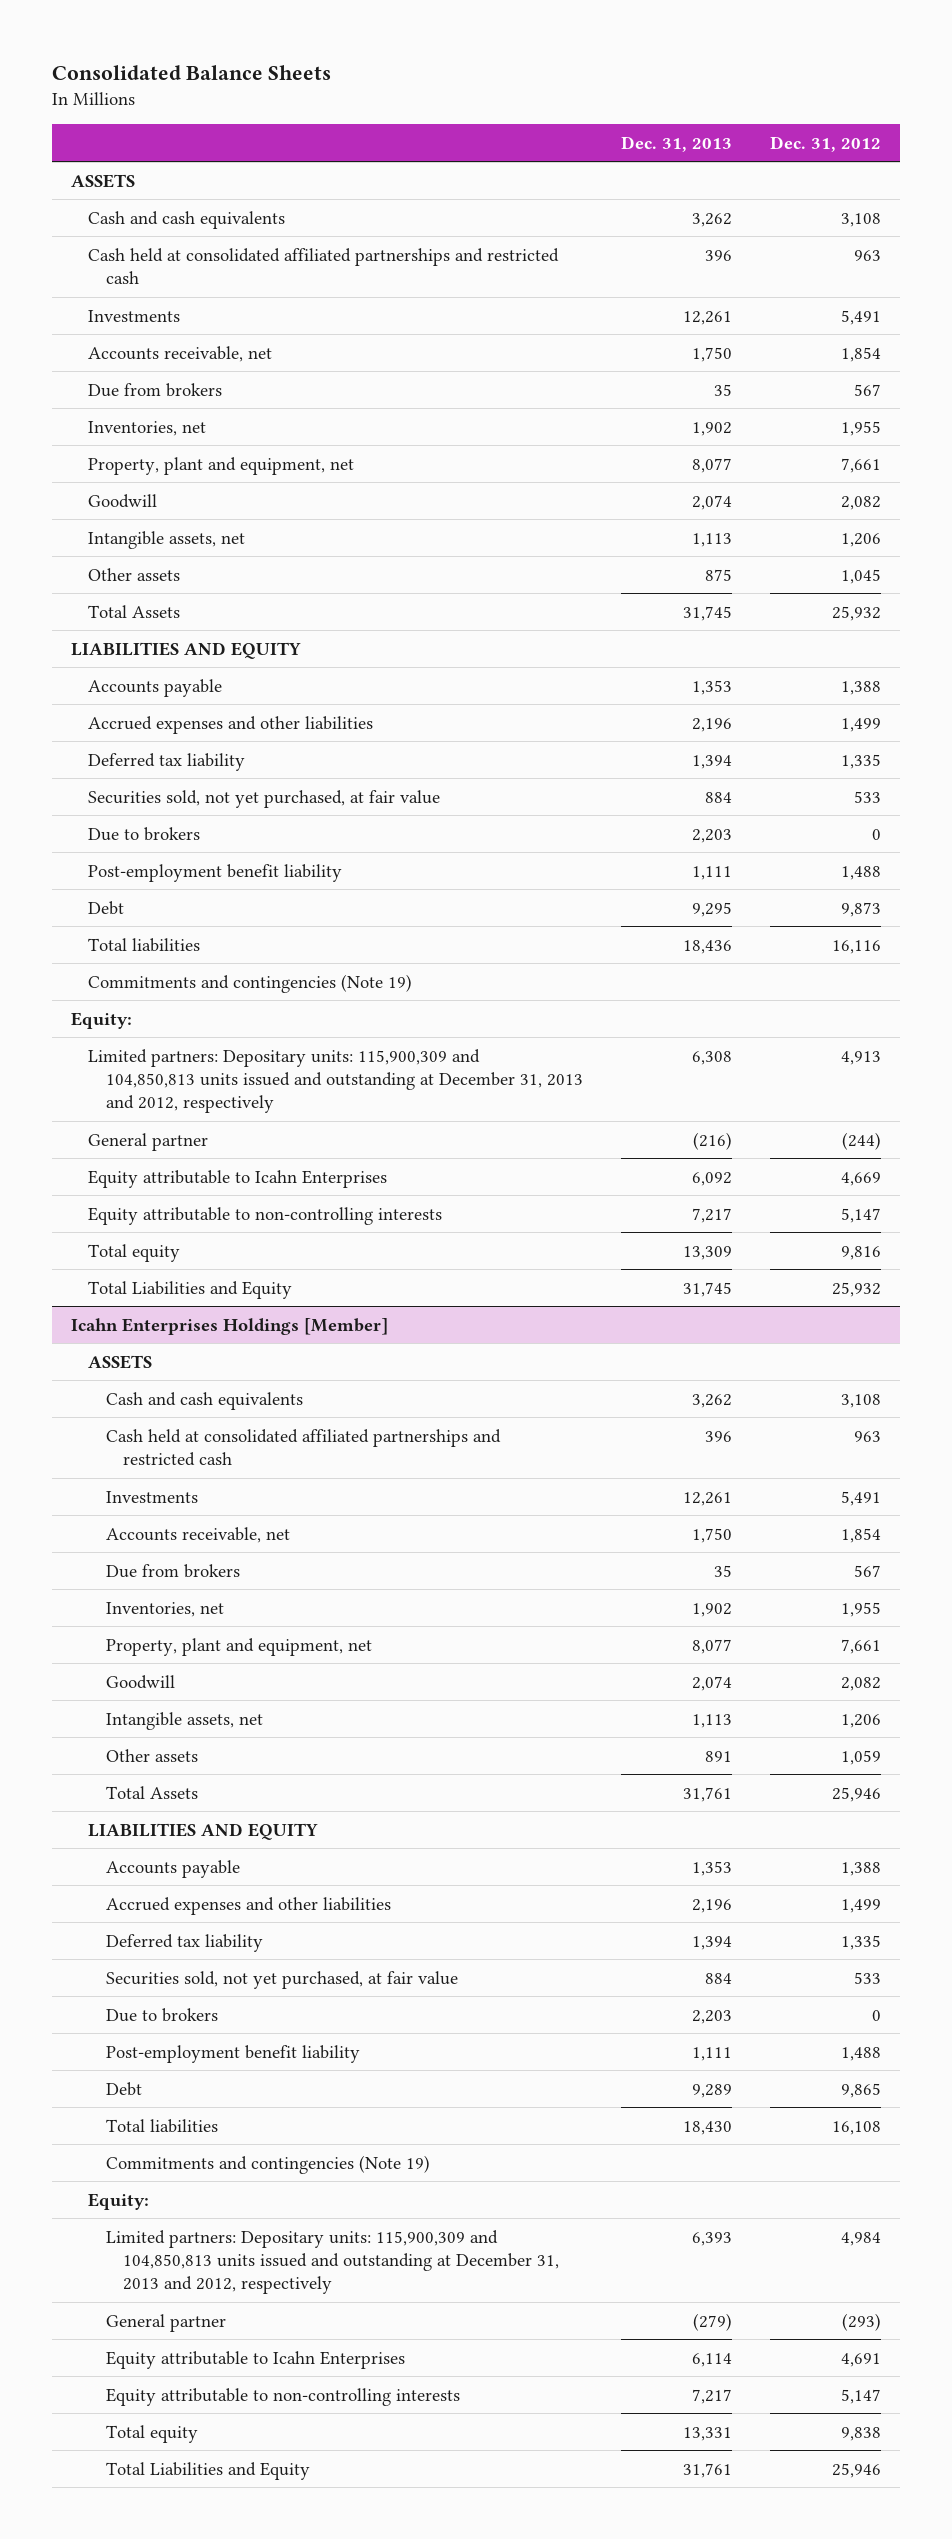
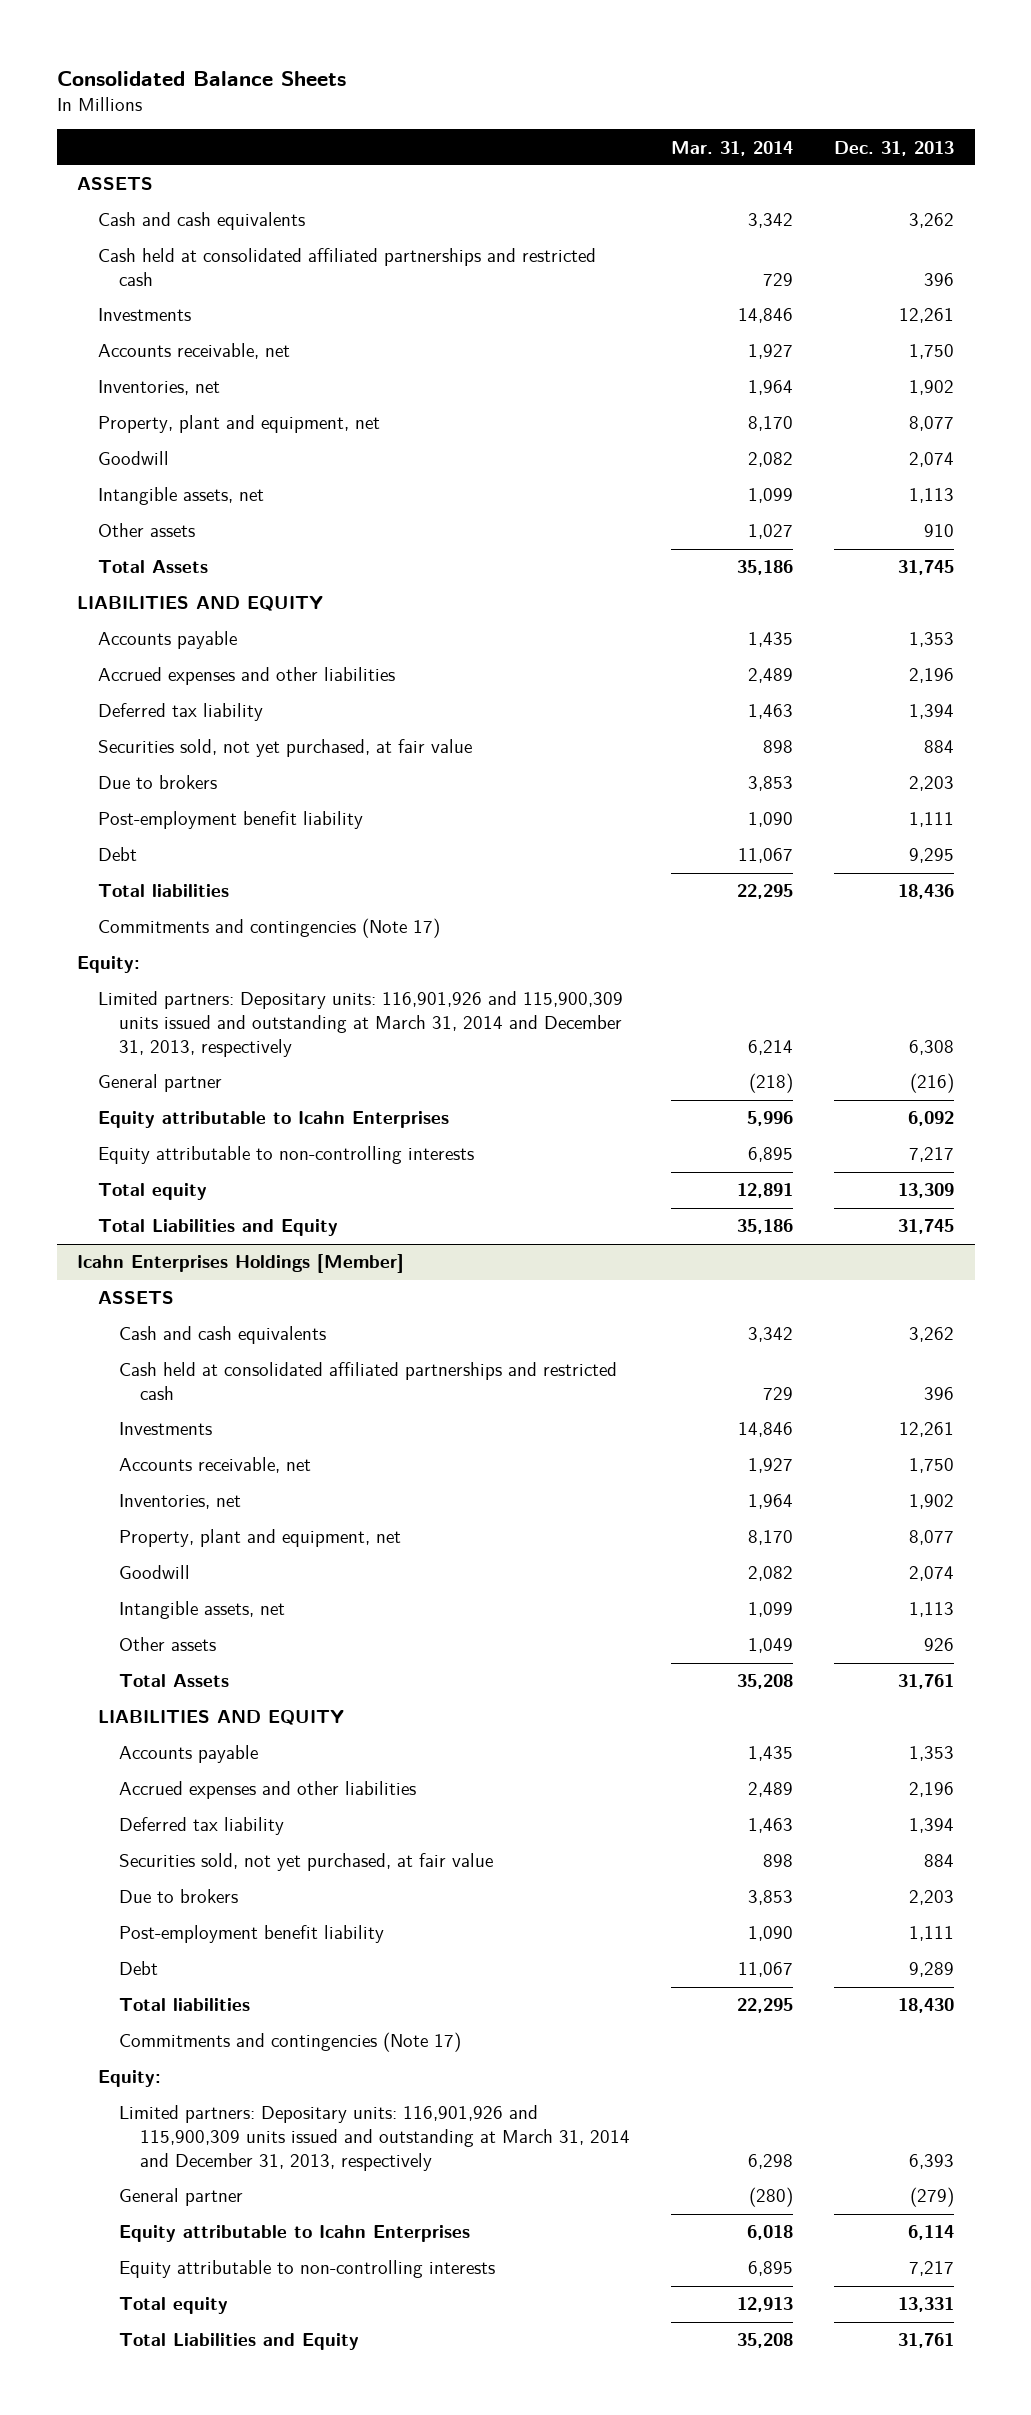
- | Dec. 31, 2013 | Dec. 31, 2012
+ | Mar. 31, 2014 | Dec. 31, 2013
- Due from brokers | 35 | 567
- Other assets | 875 | 1,045
+ Other assets | 1,027 | 910
- Commitments and contingencies (Note 19)
+ Commitments and contingencies (Note 17)
- Limited partners: Depositary units: 115,900,309 and 104,850,813 units issued and outstanding at December 31, 2013 and 2012, respectively | 6,308 | 4,913
+ Limited partners: Depositary units: 116,901,926 and 115,900,309 units issued and outstanding at March 31, 2014 and December 31, 2013, respectively | 6,214 | 6,308
@ Icahn Enterprises Holdings [Member]
- Due from brokers | 35 | 567
- Other assets | 891 | 1,059
+ Other assets | 1,049 | 926
- Commitments and contingencies (Note 19)
+ Commitments and contingencies (Note 17)
- Limited partners: Depositary units: 115,900,309 and 104,850,813 units issued and outstanding at December 31, 2013 and 2012, respectively | 6,393 | 4,984
+ Limited partners: Depositary units: 116,901,926 and 115,900,309 units issued and outstanding at March 31, 2014 and December 31, 2013, respectively | 6,298 | 6,393

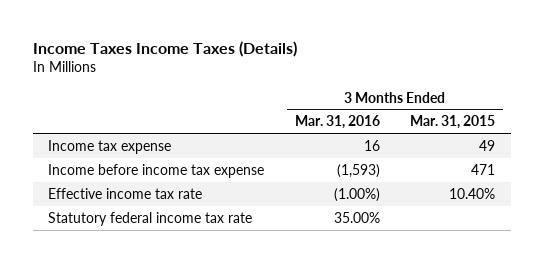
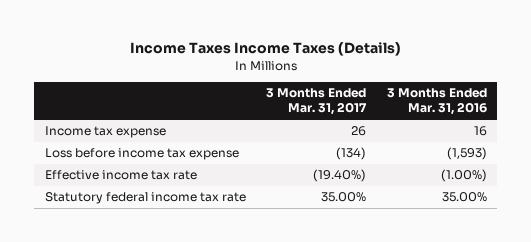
- | 3 Months Ended Mar. 31, 2016 | 3 Months Ended Mar. 31, 2015
+ | 3 Months Ended Mar. 31, 2017 | 3 Months Ended Mar. 31, 2016
- Income before income tax expense | (1,593) | 471
+ Loss before income tax expense | (134) | (1,593)

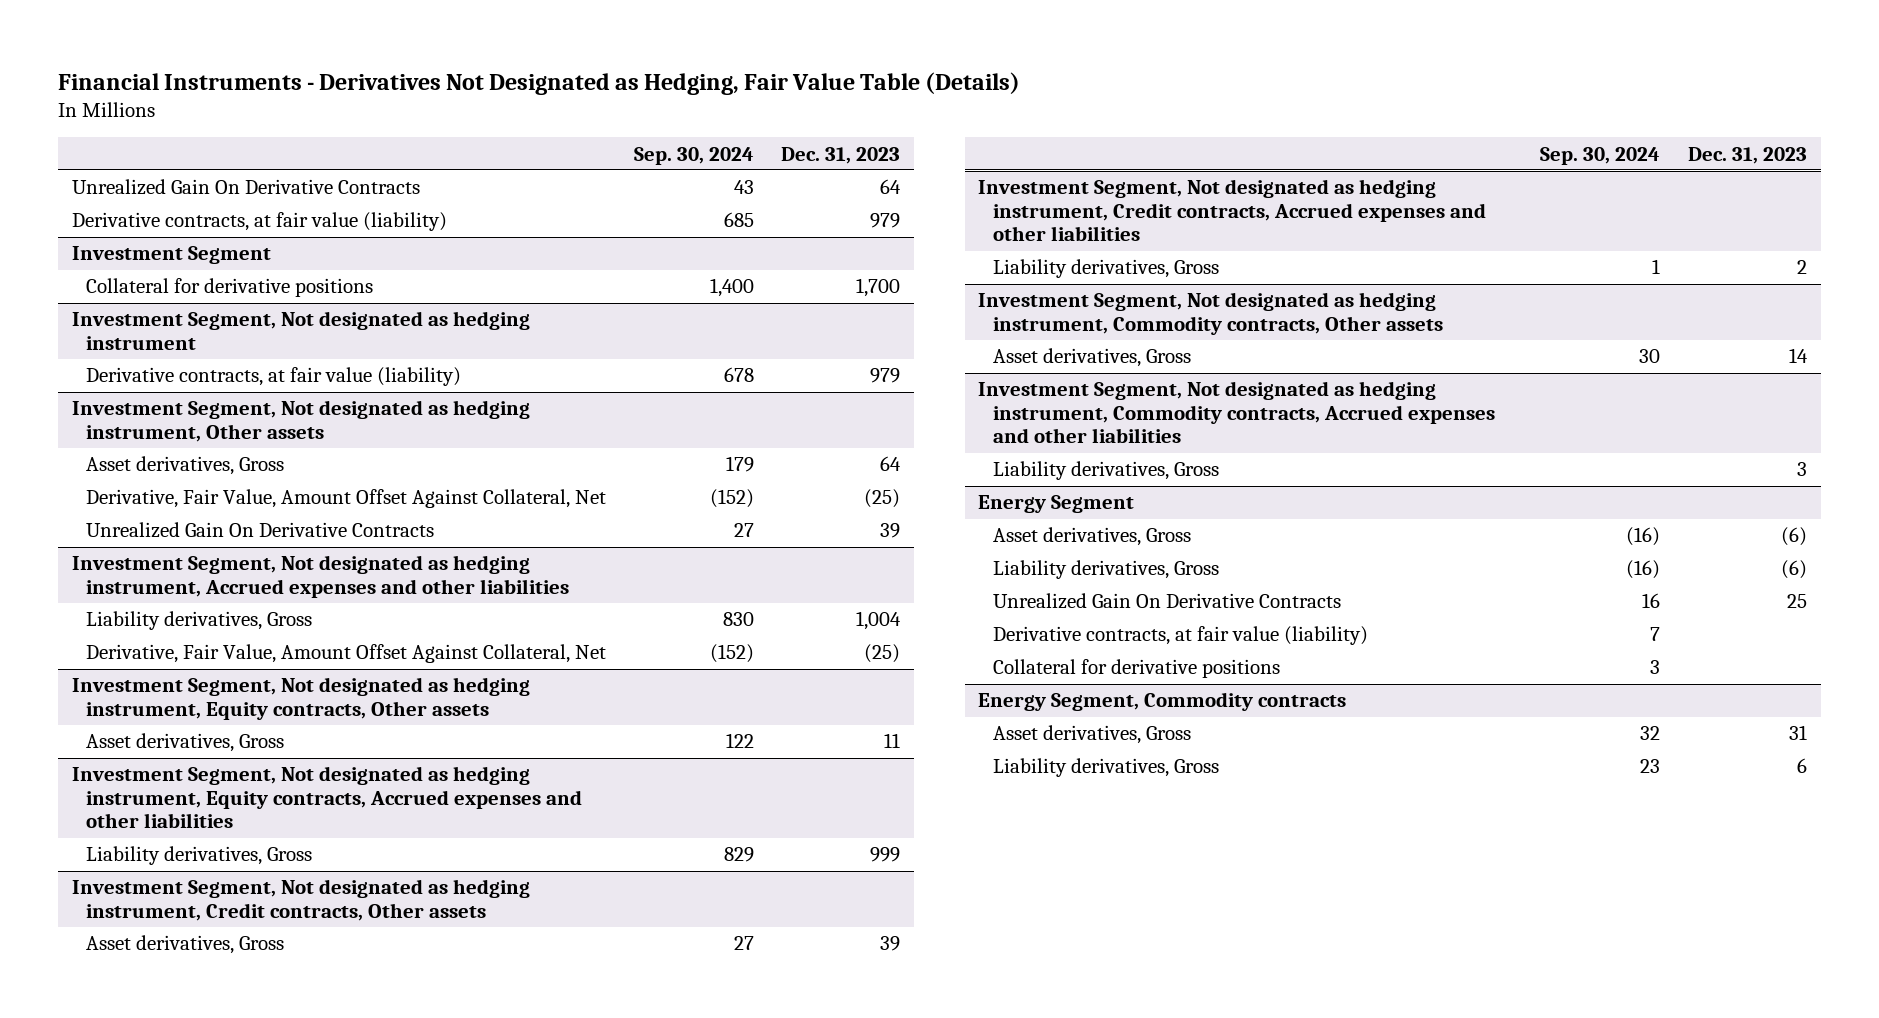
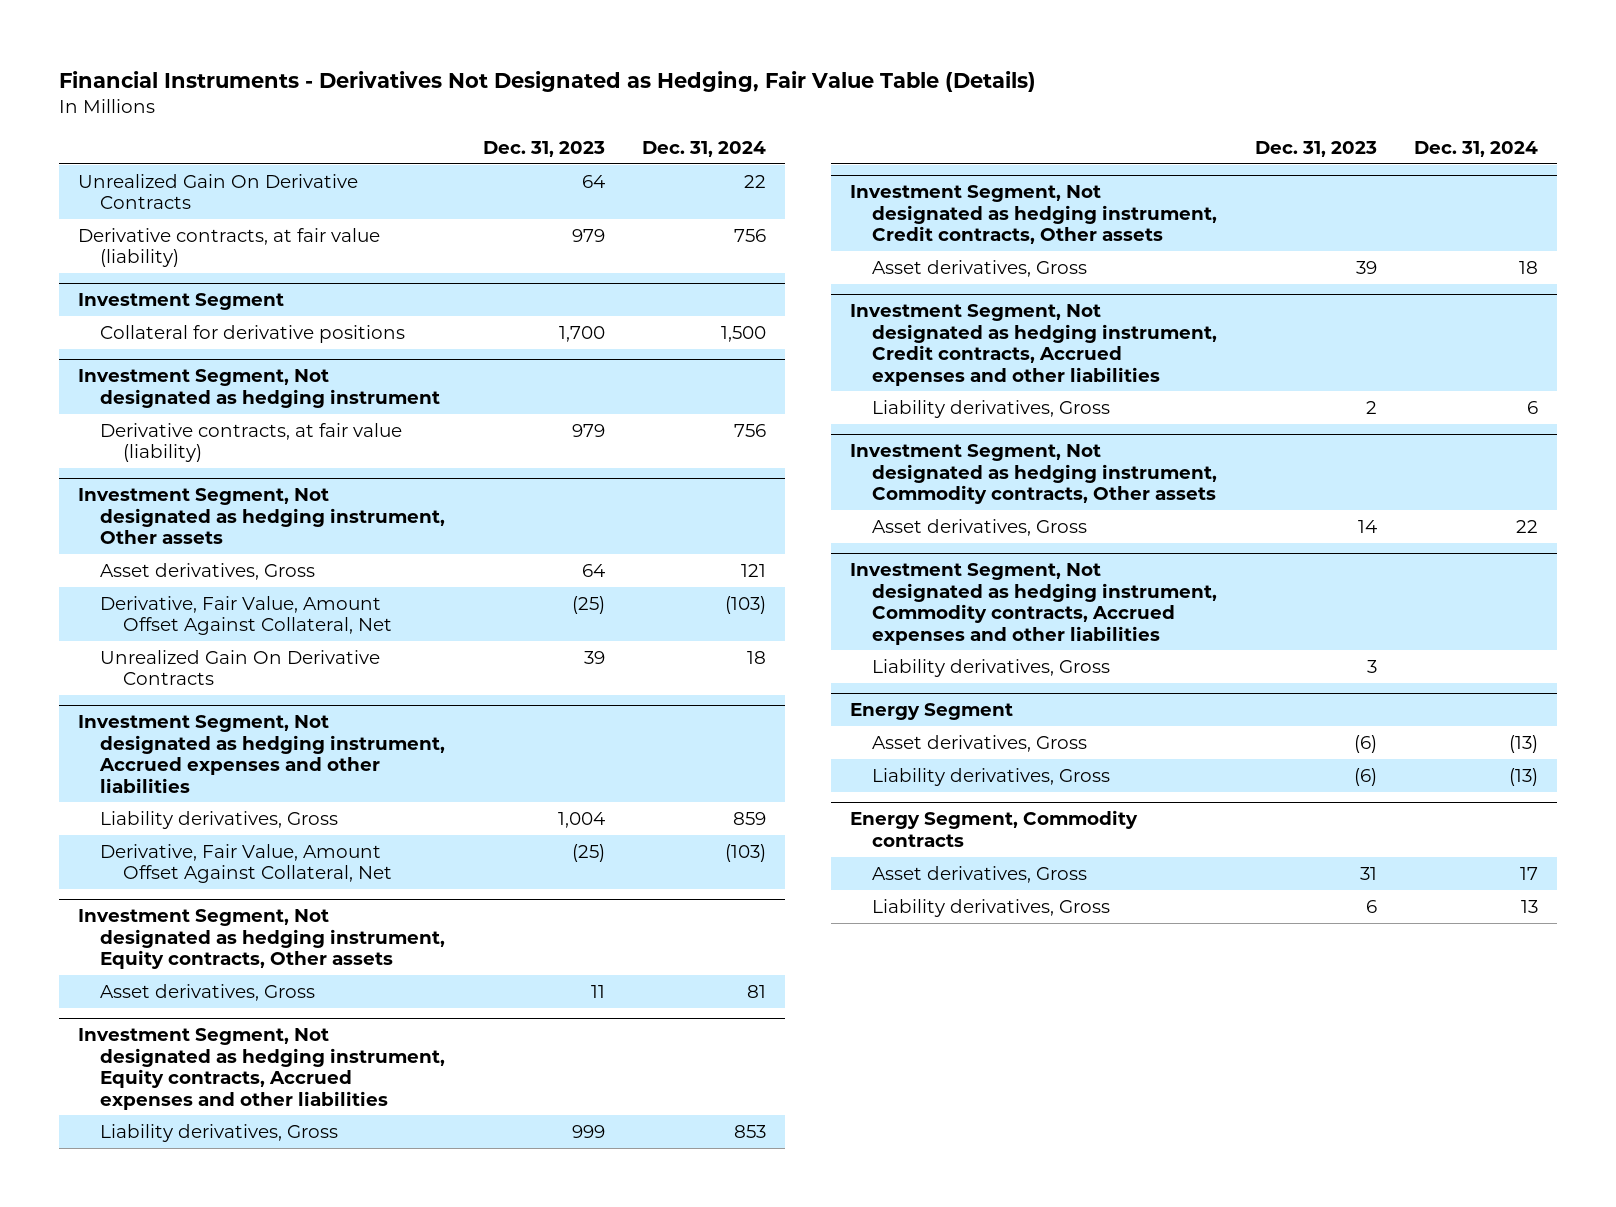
- | Sep. 30, 2024 | Dec. 31, 2023
+ | Dec. 31, 2023 | Dec. 31, 2024
@ Energy Segment
- Unrealized Gain On Derivative Contracts | 16 | 25
- Derivative contracts, at fair value (liability) | 7 |
- Collateral for derivative positions | 3 |

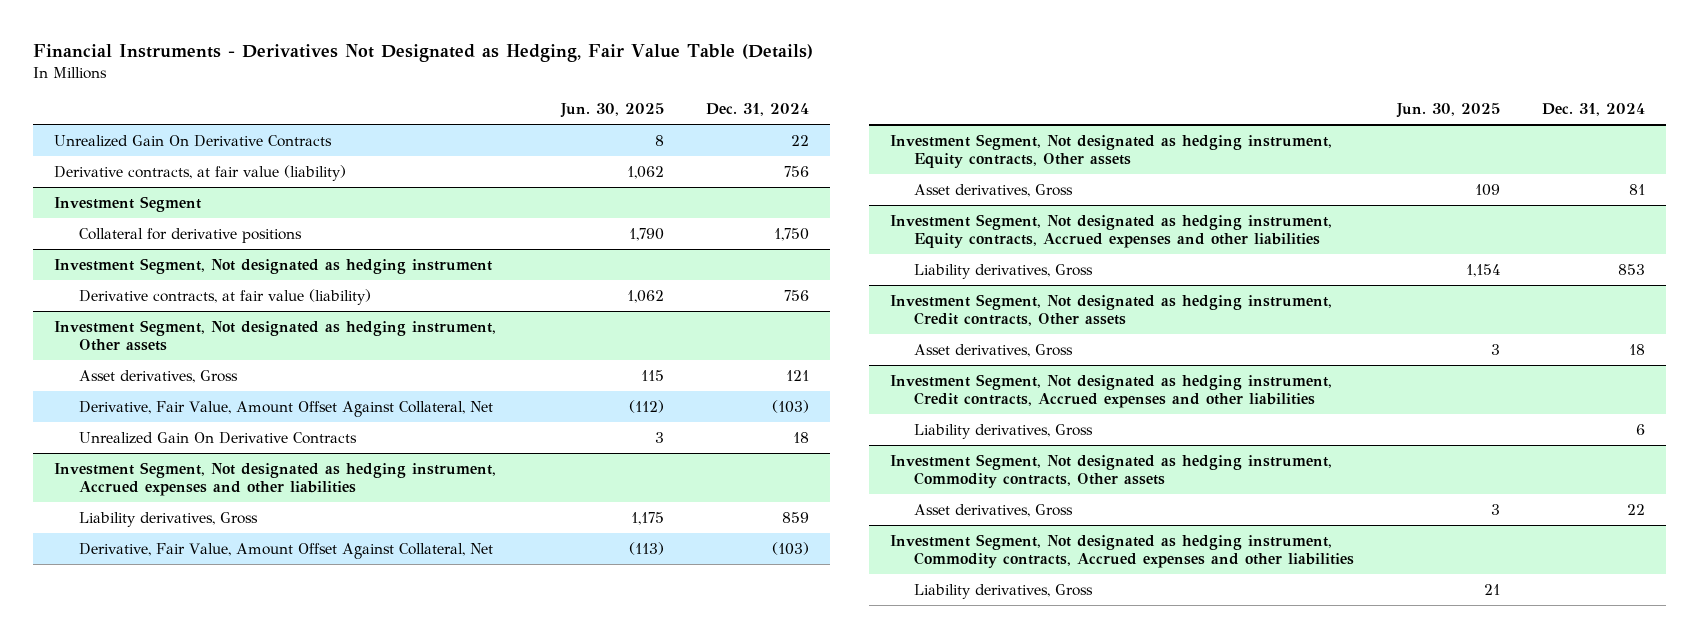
- | Dec. 31, 2023 | Dec. 31, 2024
+ | Jun. 30, 2025 | Dec. 31, 2024
@ Investment Segment
- Collateral for derivative positions | 1,700 | 1,500
+ Collateral for derivative positions | 1,790 | 1,750
- Energy Segment
- Asset derivatives, Gross | (6) | (13)
- Liability derivatives, Gross | (6) | (13)
- Energy Segment, Commodity contracts
- Asset derivatives, Gross | 31 | 17
- Liability derivatives, Gross | 6 | 13

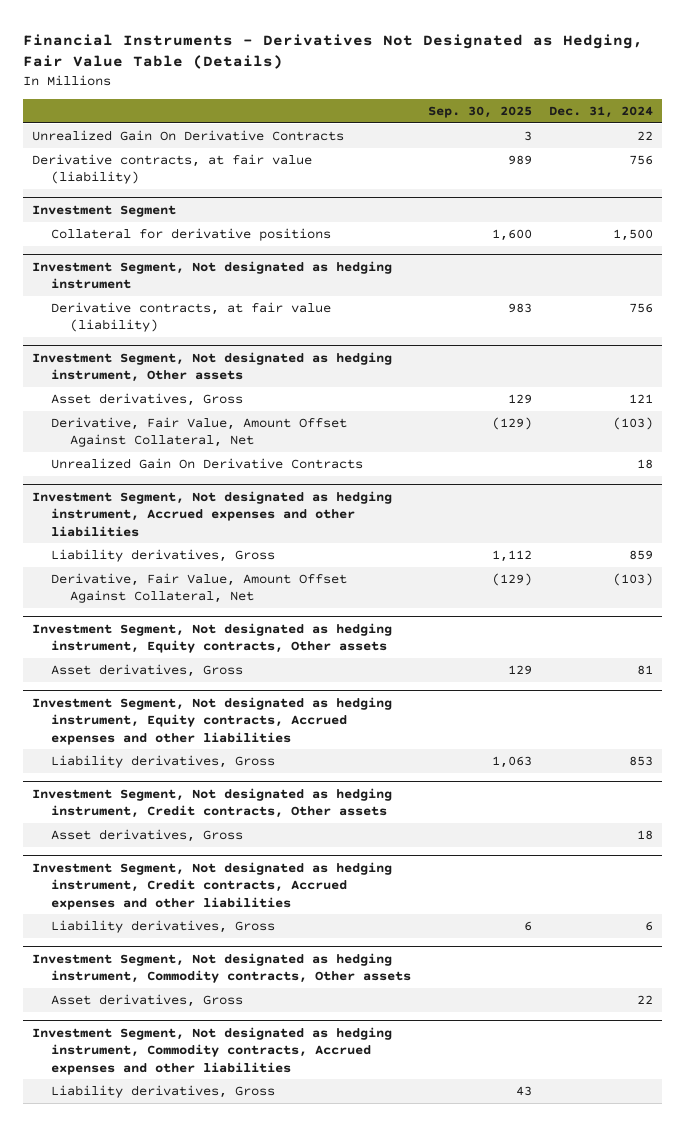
- | Jun. 30, 2025 | Dec. 31, 2024
+ | Sep. 30, 2025 | Dec. 31, 2024
@ Investment Segment
- Collateral for derivative positions | 1,790 | 1,750
+ Collateral for derivative positions | 1,600 | 1,500

